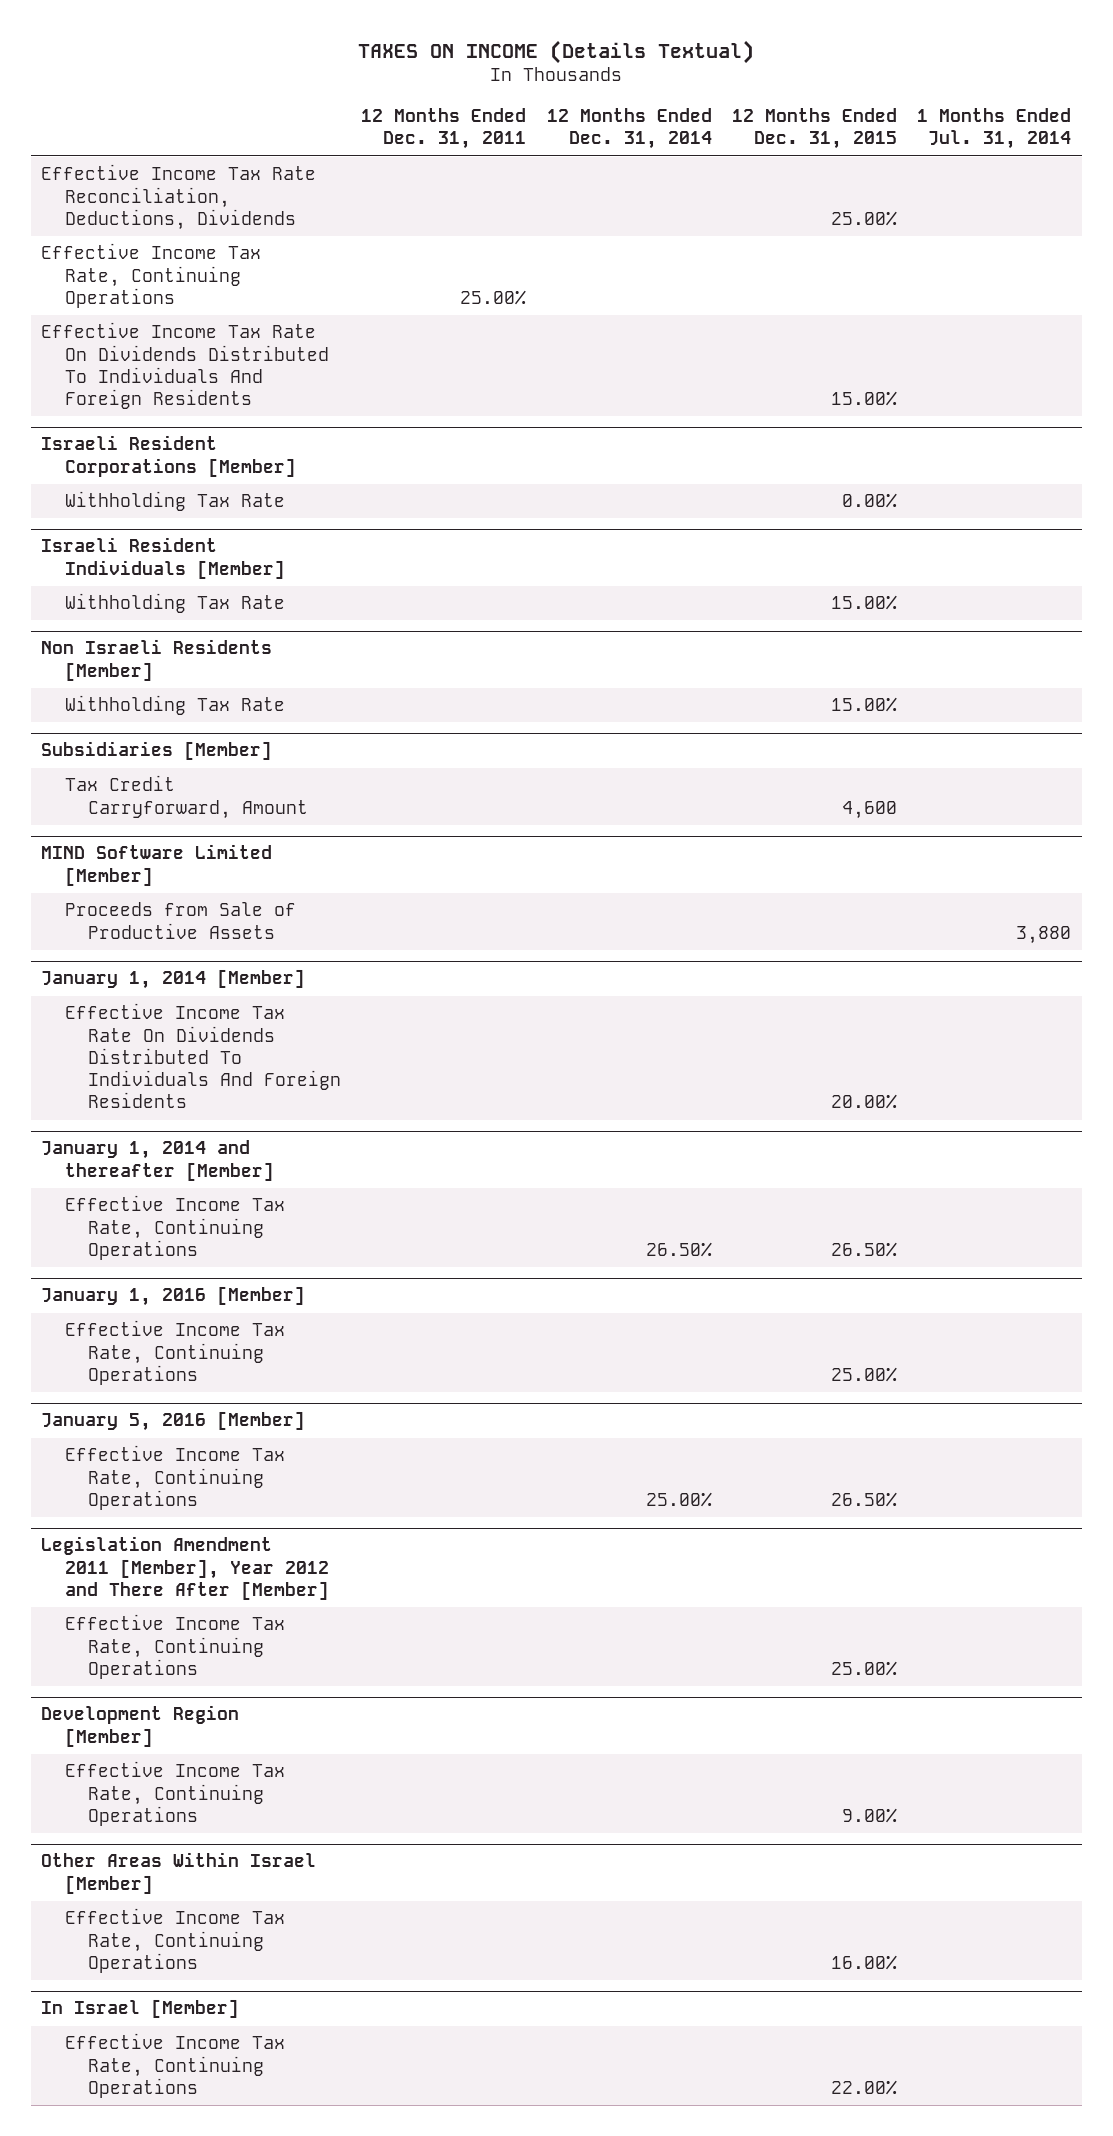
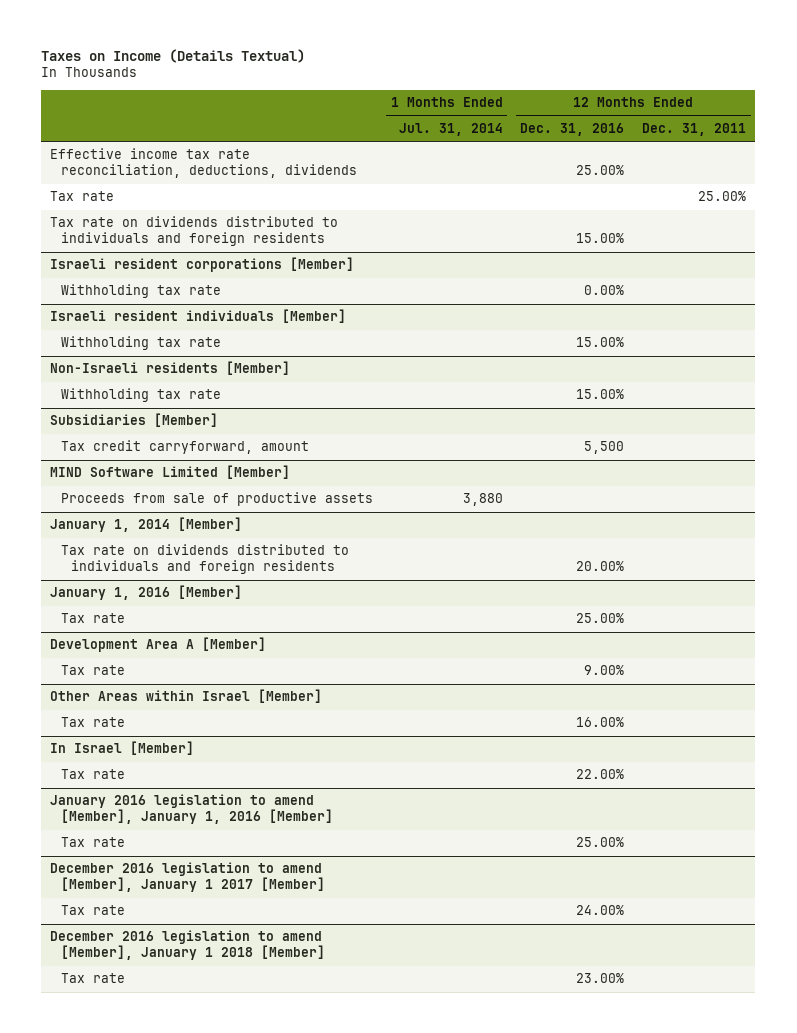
- TAXES ON INCOME (Details Textual)
+ Taxes on Income (Details Textual)
- | 12 Months Ended Dec. 31, 2011 | 12 Months Ended Dec. 31, 2014 | 12 Months Ended Dec. 31, 2015 | 1 Months Ended Jul. 31, 2014
+ | 1 Months Ended Jul. 31, 2014 | 12 Months Ended Dec. 31, 2016 | 12 Months Ended Dec. 31, 2011
- Effective Income Tax Rate Reconciliation, Deductions, Dividends | | | 25.00% |
- Effective Income Tax Rate, Continuing Operations | 25.00% | | |
- Effective Income Tax Rate On Dividends Distributed To Individuals And Foreign Residents | | | 15.00% |
- Israeli Resident Corporations [Member]
- Withholding Tax Rate | | | 0.00% |
- Israeli Resident Individuals [Member]
- Withholding Tax Rate | | | 15.00% |
- Non Israeli Residents [Member]
- Withholding Tax Rate | | | 15.00% |
+ Effective income tax rate reconciliation, deductions, dividends | | 25.00% |
+ Tax rate | | | 25.00%
+ Tax rate on dividends distributed to individuals and foreign residents | | 15.00% |
+ Israeli resident corporations [Member]
+ Withholding tax rate | | 0.00% |
+ Israeli resident individuals [Member]
+ Withholding tax rate | | 15.00% |
+ Non-Israeli residents [Member]
+ Withholding tax rate | | 15.00% |
@ Subsidiaries [Member]
- Tax Credit Carryforward, Amount | | | 4,600 |
+ Tax credit carryforward, amount | | 5,500 |
@ MIND Software Limited [Member]
- Proceeds from Sale of Productive Assets | | | | 3,880
+ Proceeds from sale of productive assets | 3,880 | |
@ January 1, 2014 [Member]
- Effective Income Tax Rate On Dividends Distributed To Individuals And Foreign Residents | | | 20.00% |
- January 1, 2014 and thereafter [Member]
- Effective Income Tax Rate, Continuing Operations | | 26.50% | 26.50% |
@ January 1, 2014 [Member]
+ Tax rate on dividends distributed to individuals and foreign residents | | 20.00% |
@ January 1, 2016 [Member]
- Effective Income Tax Rate, Continuing Operations | | | 25.00% |
- January 5, 2016 [Member]
- Effective Income Tax Rate, Continuing Operations | | 25.00% | 26.50% |
- Legislation Amendment 2011 [Member], Year 2012 and There After [Member]
- Effective Income Tax Rate, Continuing Operations | | | 25.00% |
- Development Region [Member]
- Effective Income Tax Rate, Continuing Operations | | | 9.00% |
- Other Areas Within Israel [Member]
- Effective Income Tax Rate, Continuing Operations | | | 16.00% |
@ January 1, 2016 [Member]
+ Tax rate | | 25.00% |
+ Development Area A [Member]
+ Tax rate | | 9.00% |
+ Other Areas within Israel [Member]
+ Tax rate | | 16.00% |
@ In Israel [Member]
- Effective Income Tax Rate, Continuing Operations | | | 22.00% |
+ Tax rate | | 22.00% |
+ January 2016 legislation to amend [Member], January 1, 2016 [Member]
+ Tax rate | | 25.00% |
+ December 2016 legislation to amend [Member], January 1 2017 [Member]
+ Tax rate | | 24.00% |
+ December 2016 legislation to amend [Member], January 1 2018 [Member]
+ Tax rate | | 23.00% |

